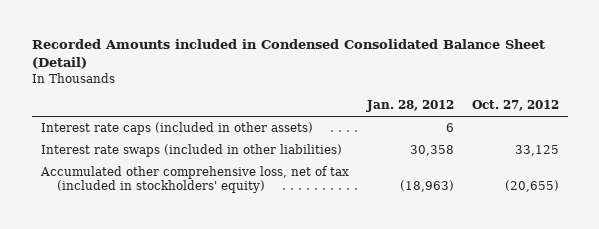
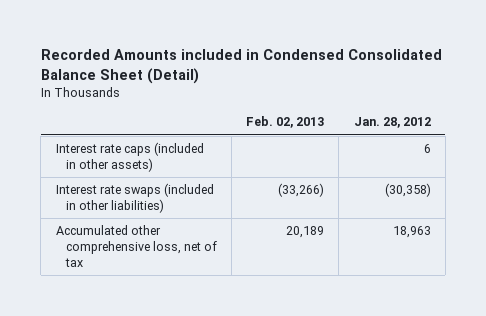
- | Jan. 28, 2012 | Oct. 27, 2012
+ | Feb. 02, 2013 | Jan. 28, 2012
- Interest rate swaps (included in other liabilities) | 30,358 | 33,125
- Accumulated other comprehensive loss, net of tax (included in stockholders' equity) | (18,963) | (20,655)
+ Interest rate swaps (included in other liabilities) | (33,266) | (30,358)
+ Accumulated other comprehensive loss, net of tax | 20,189 | 18,963

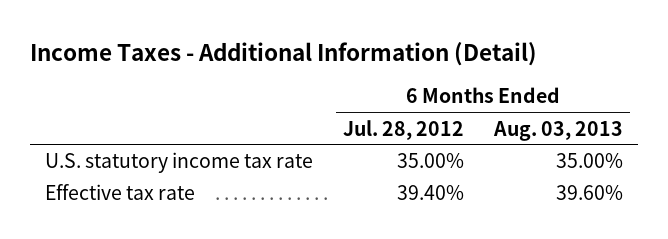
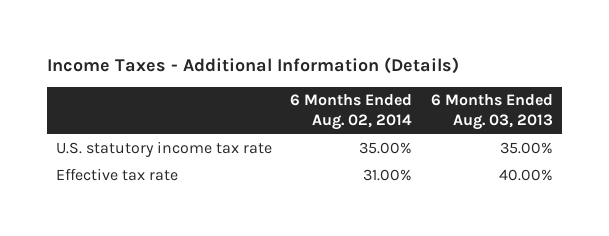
- Income Taxes - Additional Information (Detail)
+ Income Taxes - Additional Information (Details)
- | 6 Months Ended Jul. 28, 2012 | 6 Months Ended Aug. 03, 2013
+ | 6 Months Ended Aug. 02, 2014 | 6 Months Ended Aug. 03, 2013
- Effective tax rate | 39.40% | 39.60%
+ Effective tax rate | 31.00% | 40.00%

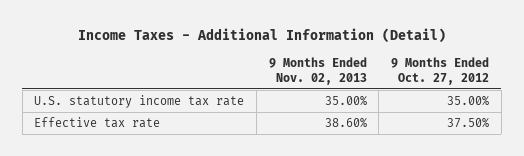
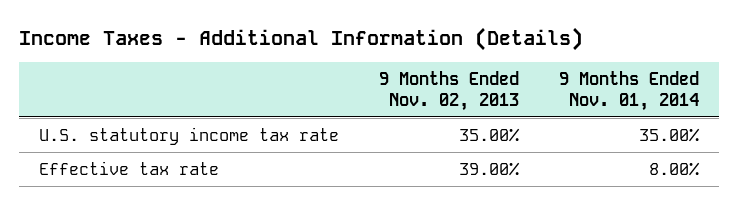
- Income Taxes - Additional Information (Detail)
+ Income Taxes - Additional Information (Details)
- | 9 Months Ended Nov. 02, 2013 | 9 Months Ended Oct. 27, 2012
+ | 9 Months Ended Nov. 02, 2013 | 9 Months Ended Nov. 01, 2014
- Effective tax rate | 38.60% | 37.50%
+ Effective tax rate | 39.00% | 8.00%

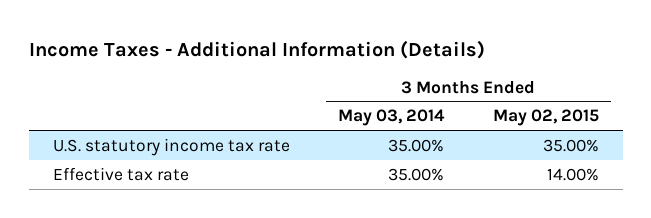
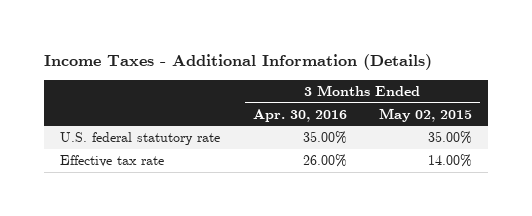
- | 3 Months Ended May 03, 2014 | 3 Months Ended May 02, 2015
+ | 3 Months Ended Apr. 30, 2016 | 3 Months Ended May 02, 2015
- U.S. statutory income tax rate | 35.00% | 35.00%
+ U.S. federal statutory rate | 35.00% | 35.00%

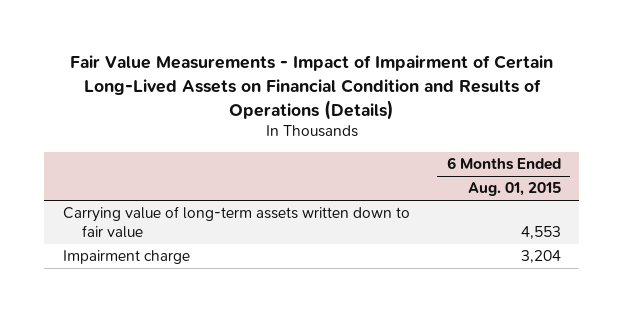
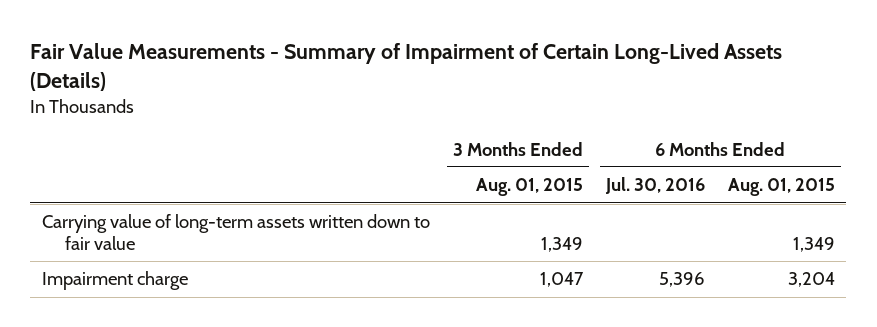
- Fair Value Measurements - Impact of Impairment of Certain Long-Lived Assets on Financial Condition and Results of Operations (Details)
+ Fair Value Measurements - Summary of Impairment of Certain Long-Lived Assets (Details)
- | 6 Months Ended Aug. 01, 2015
+ | 3 Months Ended Aug. 01, 2015 | 6 Months Ended Jul. 30, 2016 | 6 Months Ended Aug. 01, 2015
- Carrying value of long-term assets written down to fair value | 4,553
+ Carrying value of long-term assets written down to fair value | 1,349 | | 1,349

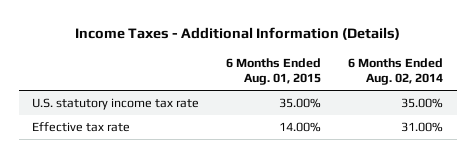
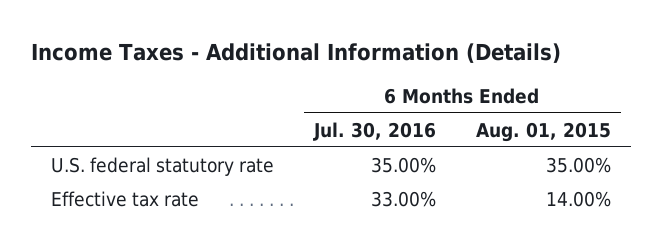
- | 6 Months Ended Aug. 01, 2015 | 6 Months Ended Aug. 02, 2014
+ | 6 Months Ended Jul. 30, 2016 | 6 Months Ended Aug. 01, 2015
- U.S. statutory income tax rate | 35.00% | 35.00%
+ U.S. federal statutory rate | 35.00% | 35.00%

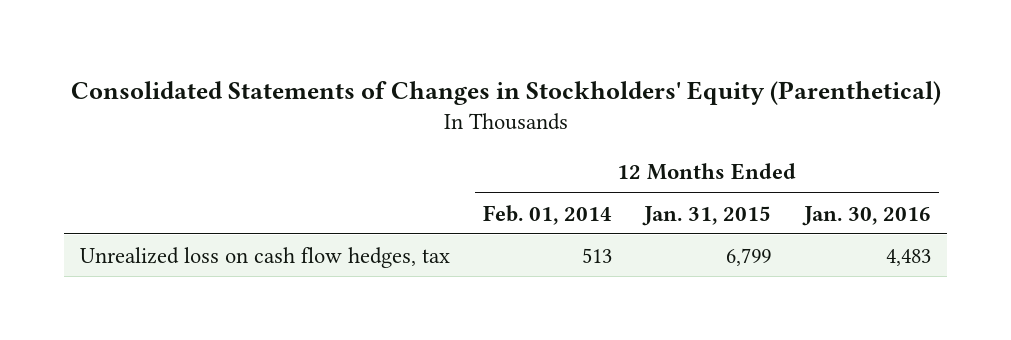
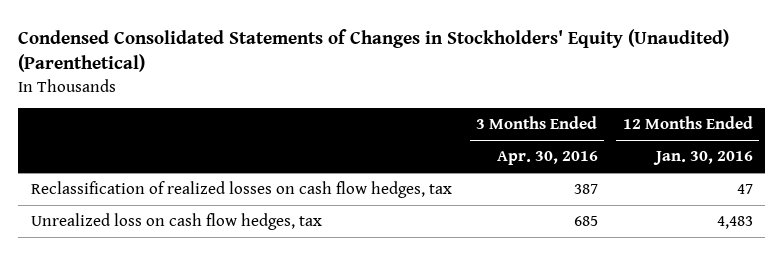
- Consolidated Statements of Changes in Stockholders' Equity (Parenthetical)
+ Condensed Consolidated Statements of Changes in Stockholders' Equity (Unaudited) (Parenthetical)
- | 12 Months Ended Feb. 01, 2014 | 12 Months Ended Jan. 31, 2015 | 12 Months Ended Jan. 30, 2016
+ | 3 Months Ended Apr. 30, 2016 | 12 Months Ended Jan. 30, 2016
+ Reclassification of realized losses on cash flow hedges, tax | 387 | 47

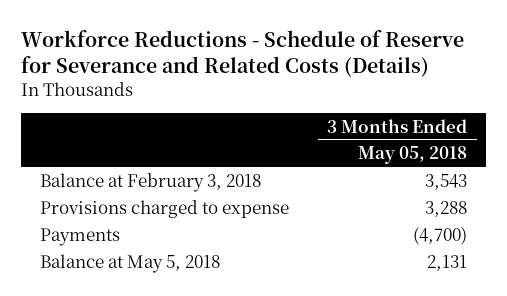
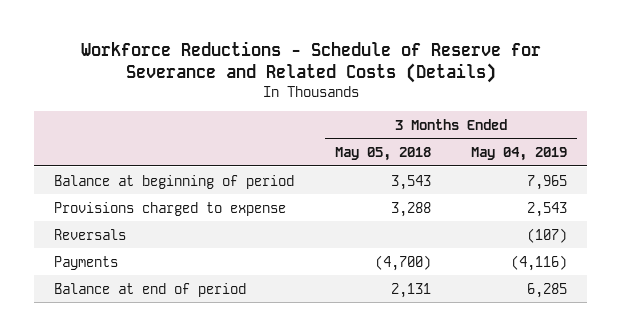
- | 3 Months Ended May 05, 2018
+ | 3 Months Ended May 05, 2018 | 3 Months Ended May 04, 2019
- Balance at February 3, 2018 | 3,543
+ Balance at beginning of period | 3,543 | 7,965
+ Reversals | | (107)
- Balance at May 5, 2018 | 2,131
+ Balance at end of period | 2,131 | 6,285

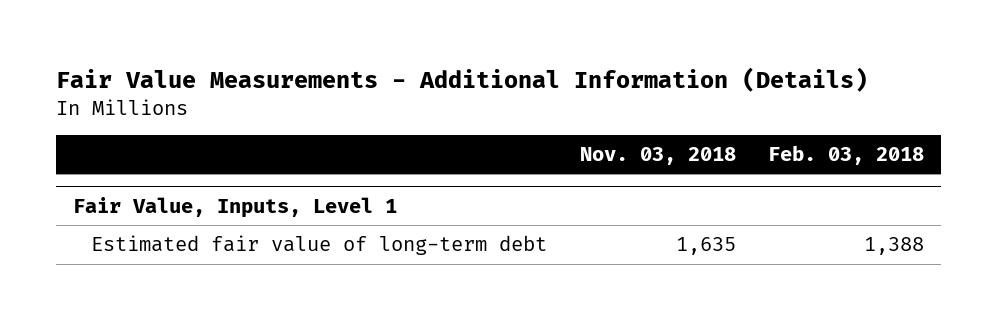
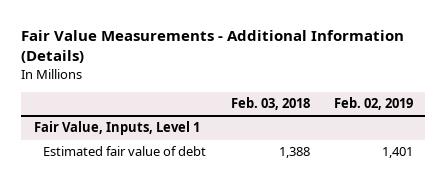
- | Nov. 03, 2018 | Feb. 03, 2018
+ | Feb. 03, 2018 | Feb. 02, 2019
@ Fair Value, Inputs, Level 1
- Estimated fair value of long-term debt | 1,635 | 1,388
+ Estimated fair value of debt | 1,388 | 1,401

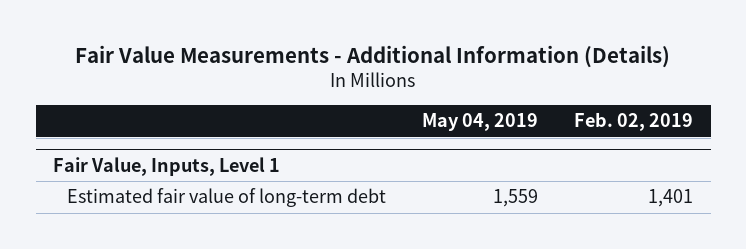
- | Feb. 03, 2018 | Feb. 02, 2019
+ | May 04, 2019 | Feb. 02, 2019
@ Fair Value, Inputs, Level 1
- Estimated fair value of debt | 1,388 | 1,401
+ Estimated fair value of long-term debt | 1,559 | 1,401

